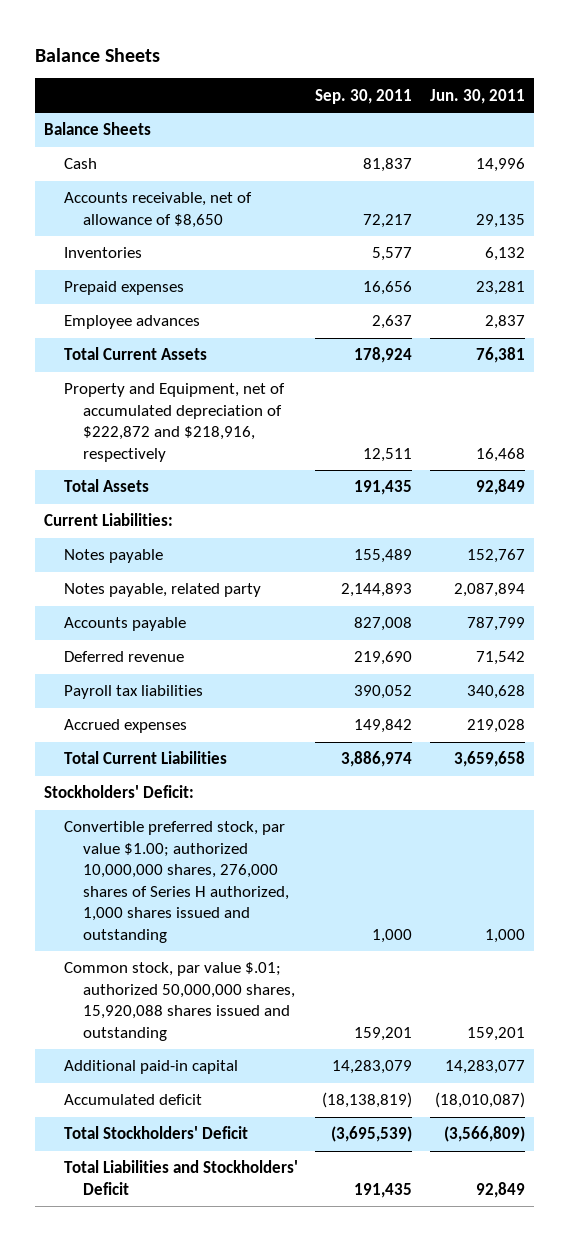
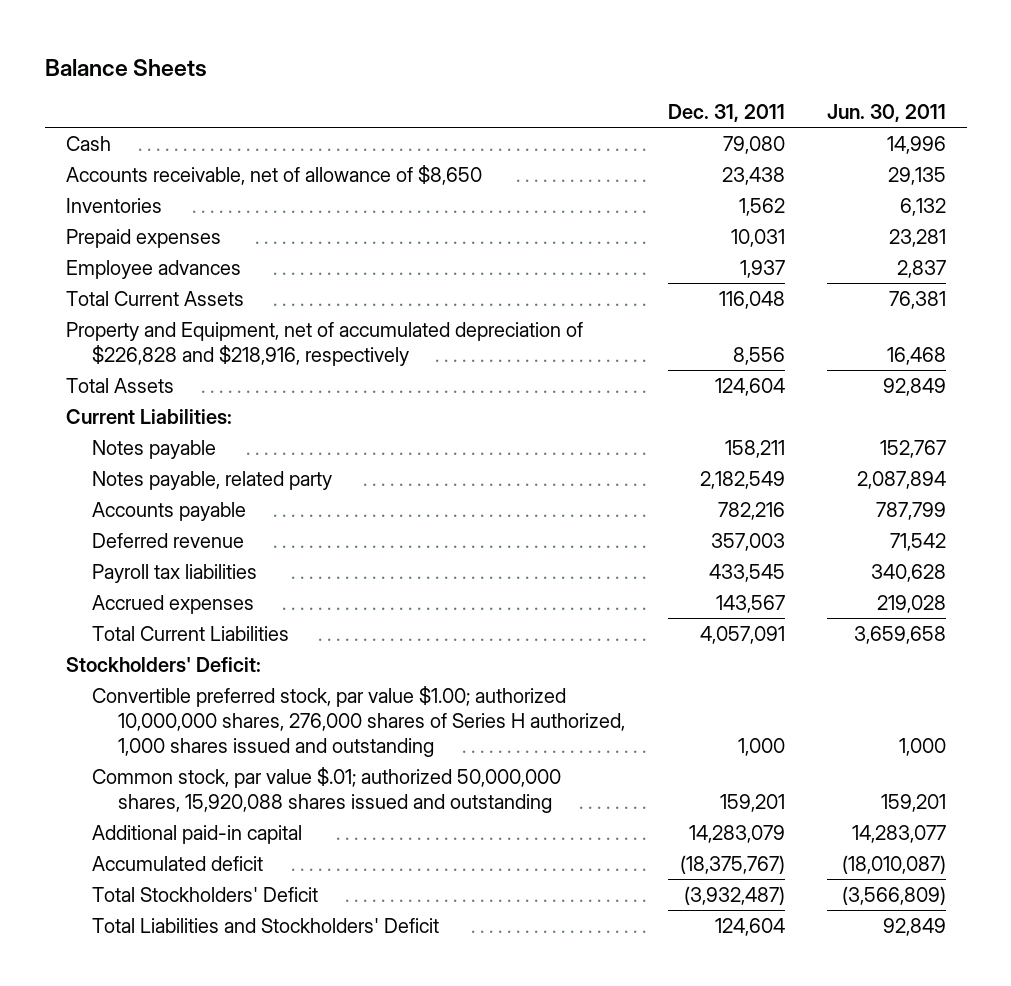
- | Sep. 30, 2011 | Jun. 30, 2011
+ | Dec. 31, 2011 | Jun. 30, 2011
- Balance Sheets
- Property and Equipment, net of accumulated depreciation of $222,872 and $218,916, respectively | 12,511 | 16,468
+ Property and Equipment, net of accumulated depreciation of $226,828 and $218,916, respectively | 8,556 | 16,468

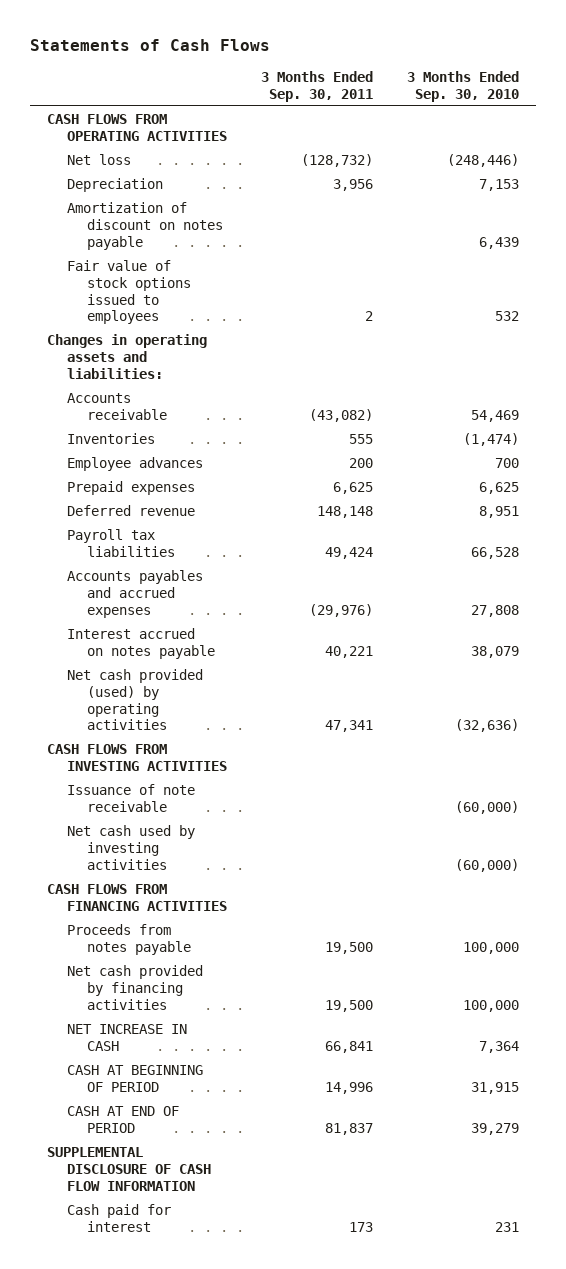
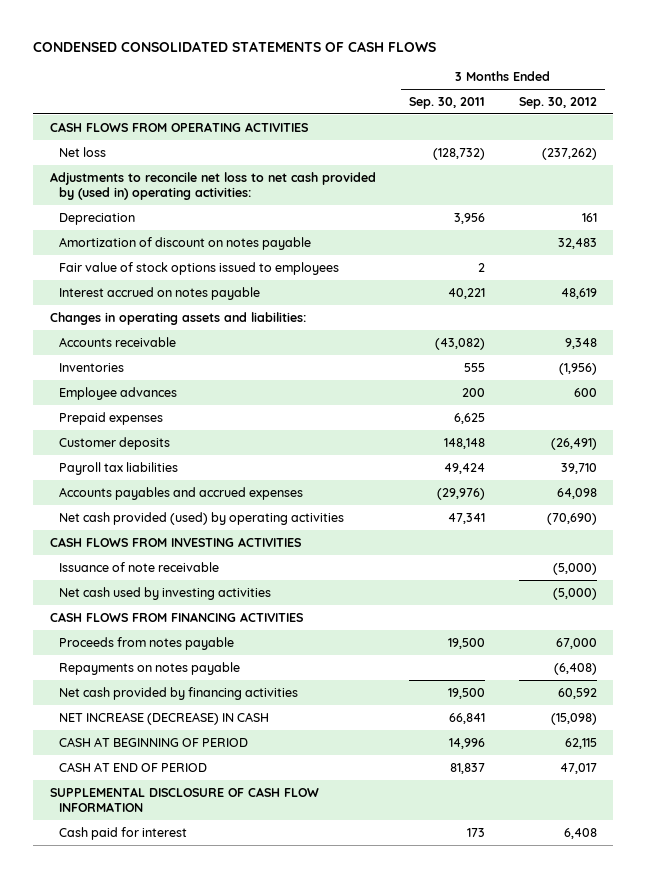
- Statements of Cash Flows
+ CONDENSED CONSOLIDATED STATEMENTS OF CASH FLOWS
- | 3 Months Ended Sep. 30, 2011 | 3 Months Ended Sep. 30, 2010
+ | 3 Months Ended Sep. 30, 2011 | 3 Months Ended Sep. 30, 2012
+ Adjustments to reconcile net loss to net cash provided by (used in) operating activities:
moved up: Interest accrued on notes payable | 40,221 | 48,619
- Deferred revenue | 148,148 | 8,951
+ Customer deposits | 148,148 | (26,491)
+ Repayments on notes payable | | (6,408)
- NET INCREASE IN CASH | 66,841 | 7,364
+ NET INCREASE (DECREASE) IN CASH | 66,841 | (15,098)

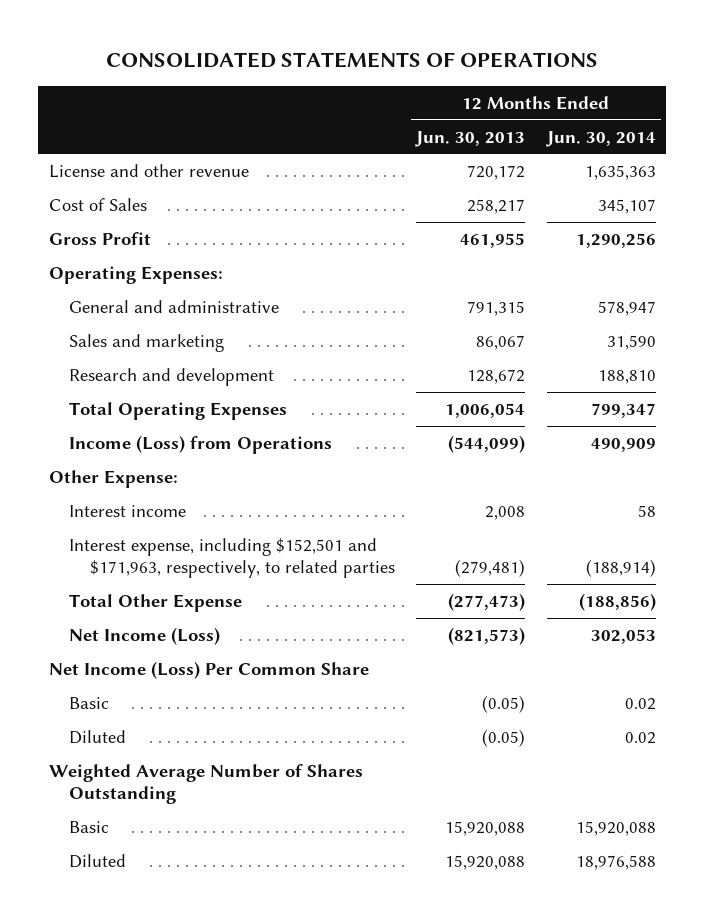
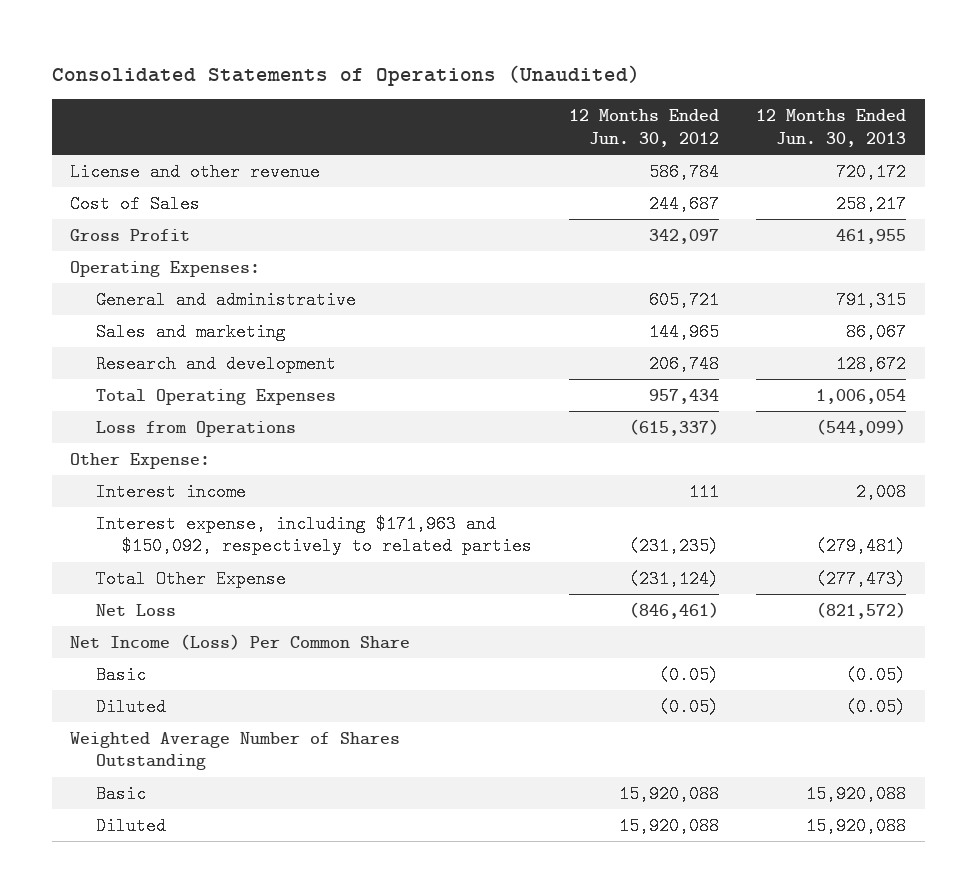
- CONSOLIDATED STATEMENTS OF OPERATIONS
+ Consolidated Statements of Operations (Unaudited)
- | 12 Months Ended Jun. 30, 2013 | 12 Months Ended Jun. 30, 2014
+ | 12 Months Ended Jun. 30, 2012 | 12 Months Ended Jun. 30, 2013
- Income (Loss) from Operations | (544,099) | 490,909
+ Loss from Operations | (615,337) | (544,099)
- Interest expense, including $152,501 and $171,963, respectively, to related parties | (279,481) | (188,914)
+ Interest expense, including $171,963 and $150,092, respectively to related parties | (231,235) | (279,481)
- Net Income (Loss) | (821,573) | 302,053
+ Net Loss | (846,461) | (821,572)

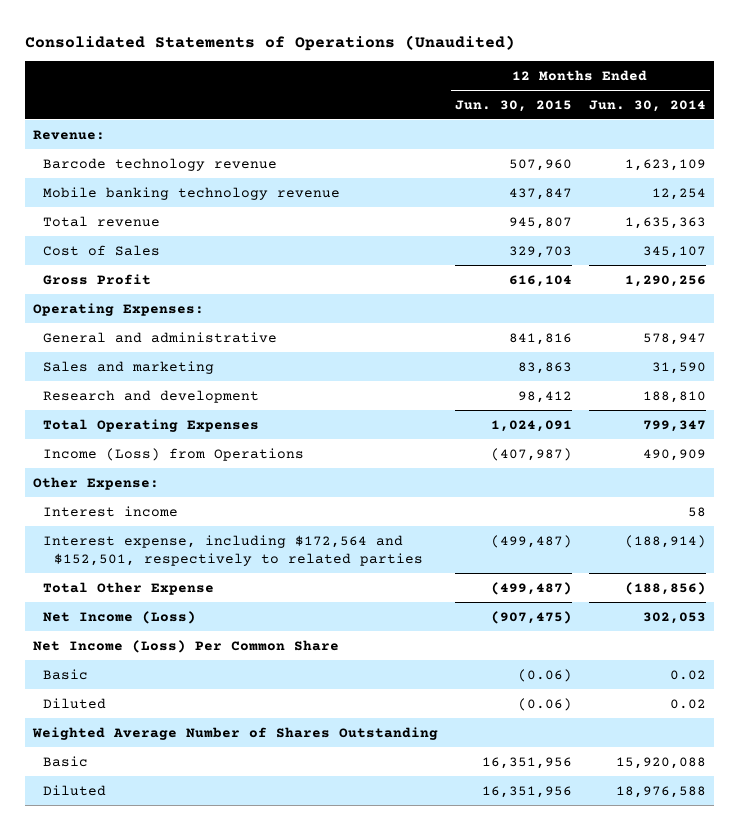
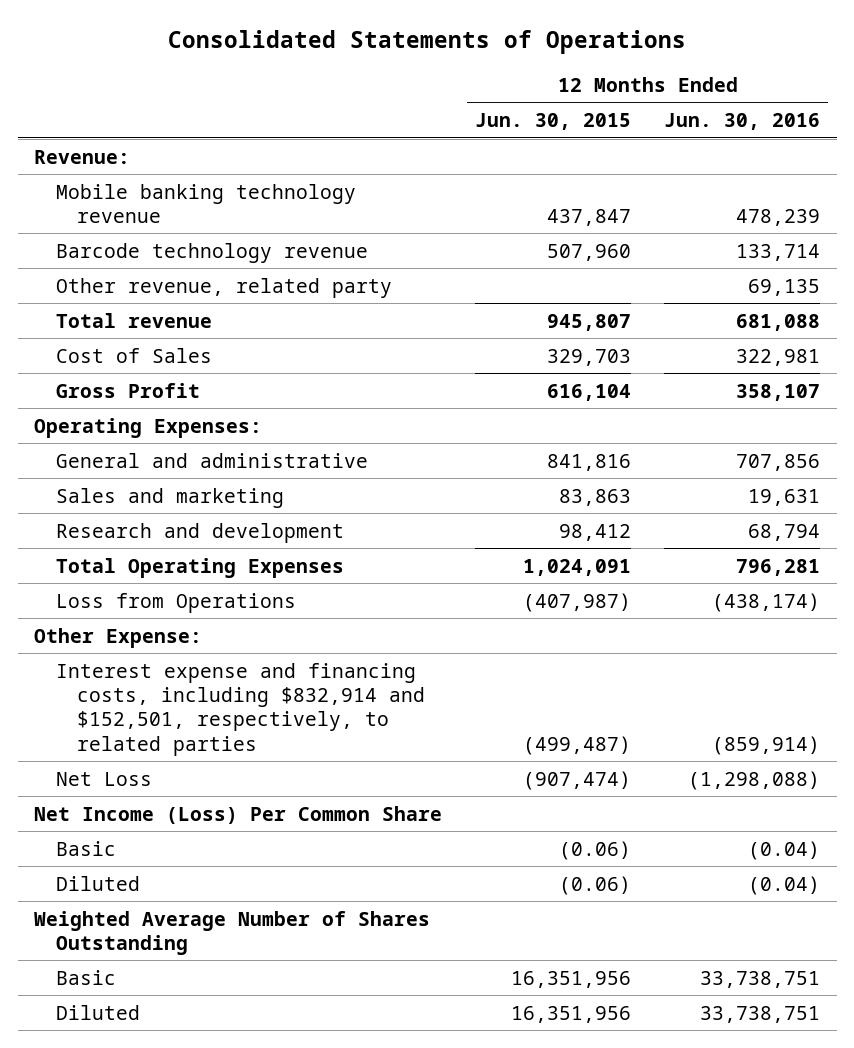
- Consolidated Statements of Operations (Unaudited)
+ Consolidated Statements of Operations
- | 12 Months Ended Jun. 30, 2015 | 12 Months Ended Jun. 30, 2014
+ | 12 Months Ended Jun. 30, 2015 | 12 Months Ended Jun. 30, 2016
moved down: Barcode technology revenue | 507,960 | 133,714
+ Other revenue, related party | | 69,135
- Income (Loss) from Operations | (407,987) | 490,909
+ Loss from Operations | (407,987) | (438,174)
- Interest income | | 58
- Interest expense, including $172,564 and $152,501, respectively to related parties | (499,487) | (188,914)
- Total Other Expense | (499,487) | (188,856)
- Net Income (Loss) | (907,475) | 302,053
+ Interest expense and financing costs, including $832,914 and $152,501, respectively, to related parties | (499,487) | (859,914)
+ Net Loss | (907,474) | (1,298,088)

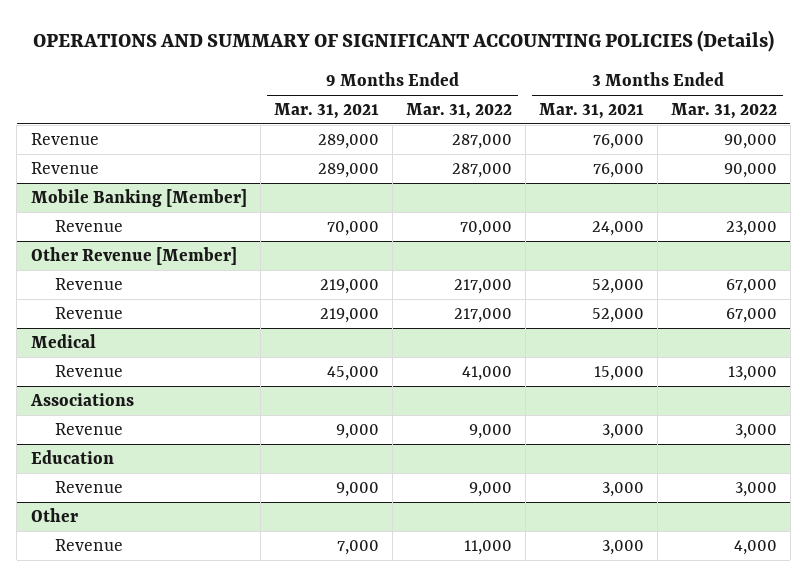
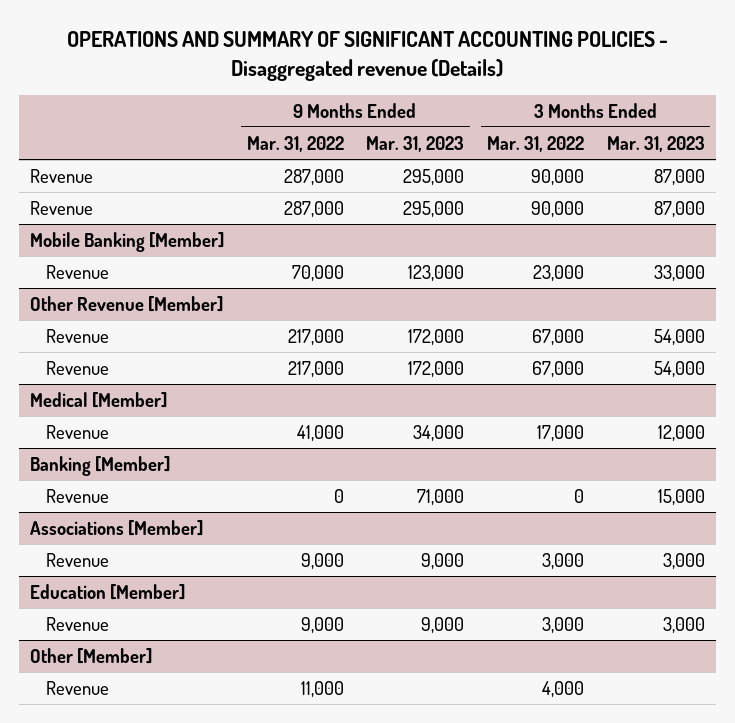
- OPERATIONS AND SUMMARY OF SIGNIFICANT ACCOUNTING POLICIES (Details)
+ OPERATIONS AND SUMMARY OF SIGNIFICANT ACCOUNTING POLICIES - Disaggregated revenue (Details)
- | 9 Months Ended Mar. 31, 2021 | 9 Months Ended Mar. 31, 2022 | 3 Months Ended Mar. 31, 2021 | 3 Months Ended Mar. 31, 2022
+ | 9 Months Ended Mar. 31, 2022 | 9 Months Ended Mar. 31, 2023 | 3 Months Ended Mar. 31, 2022 | 3 Months Ended Mar. 31, 2023
- Medical
- Revenue | 45,000 | 41,000 | 15,000 | 13,000
- Associations
+ Medical [Member]
+ Revenue | 41,000 | 34,000 | 17,000 | 12,000
+ Banking [Member]
+ Revenue | 0 | 71,000 | 0 | 15,000
+ Associations [Member]
- Education
+ Education [Member]
- Other
+ Other [Member]

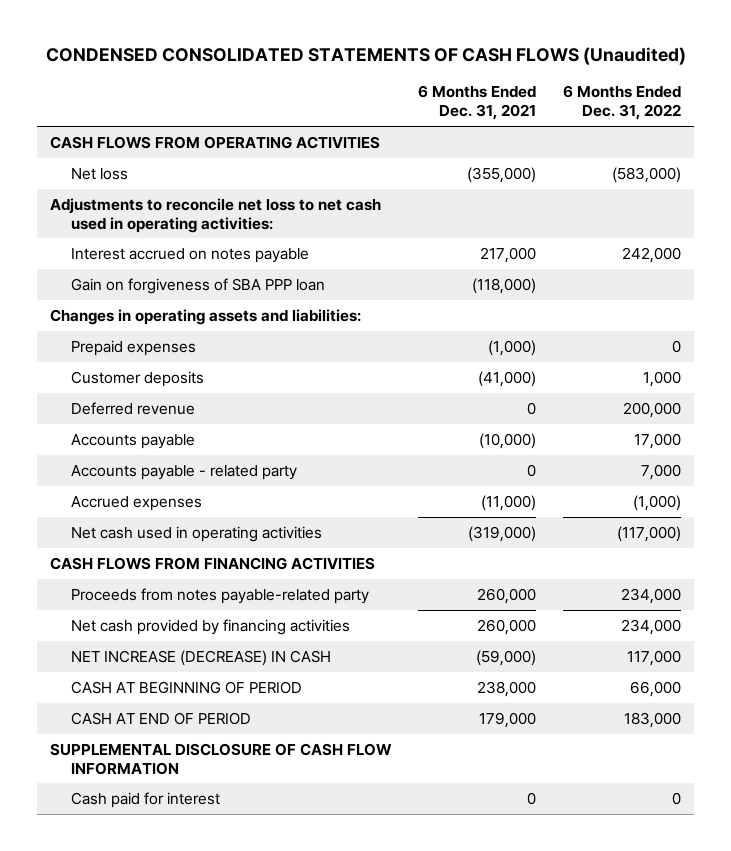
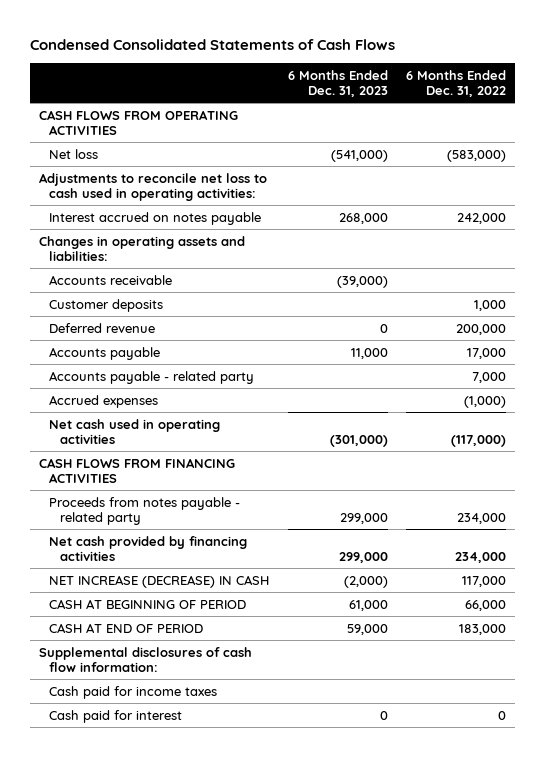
- CONDENSED CONSOLIDATED STATEMENTS OF CASH FLOWS (Unaudited)
+ Condensed Consolidated Statements of Cash Flows
- | 6 Months Ended Dec. 31, 2021 | 6 Months Ended Dec. 31, 2022
+ | 6 Months Ended Dec. 31, 2023 | 6 Months Ended Dec. 31, 2022
- Adjustments to reconcile net loss to net cash used in operating activities:
+ Adjustments to reconcile net loss to cash used in operating activities:
- Gain on forgiveness of SBA PPP loan | (118,000) |
- Prepaid expenses | (1,000) | 0
+ Accounts receivable | (39,000) |
- Proceeds from notes payable-related party | 260,000 | 234,000
+ Proceeds from notes payable - related party | 299,000 | 234,000
- SUPPLEMENTAL DISCLOSURE OF CASH FLOW INFORMATION
+ Supplemental disclosures of cash flow information:
+ Cash paid for income taxes

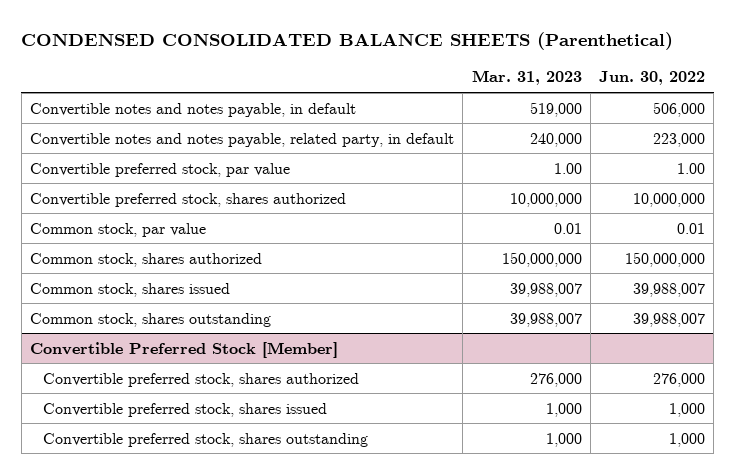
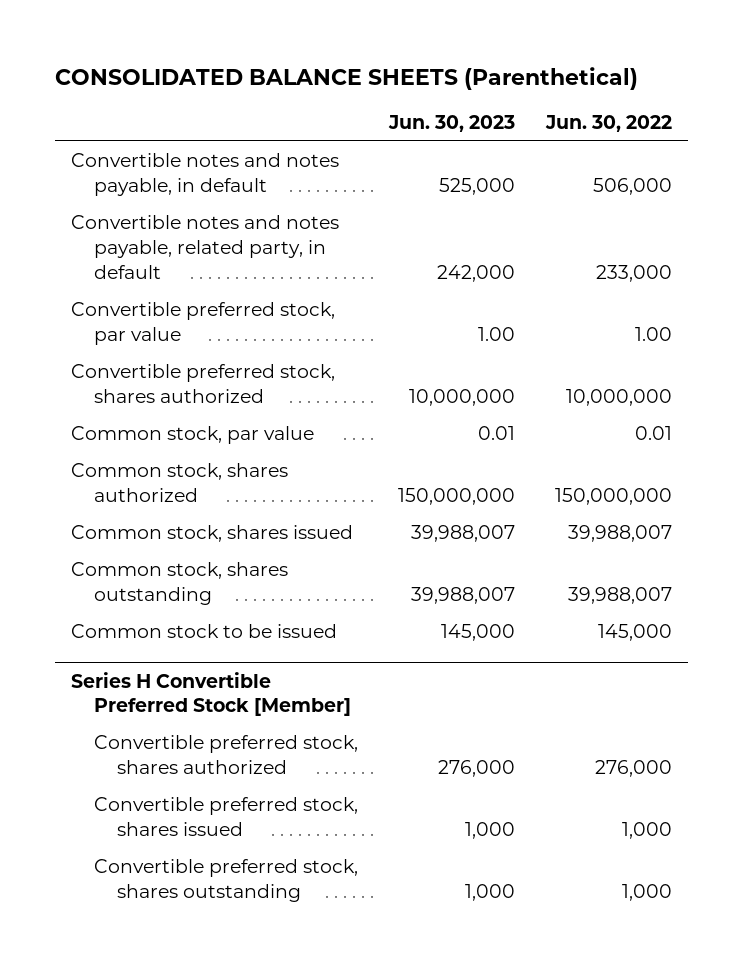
- CONDENSED CONSOLIDATED BALANCE SHEETS (Parenthetical)
+ CONSOLIDATED BALANCE SHEETS (Parenthetical)
- | Mar. 31, 2023 | Jun. 30, 2022
+ | Jun. 30, 2023 | Jun. 30, 2022
- Convertible notes and notes payable, related party, in default | 240,000 | 223,000
+ Convertible notes and notes payable, related party, in default | 242,000 | 233,000
- Convertible Preferred Stock [Member]
+ Common stock to be issued | 145,000 | 145,000
+ Series H Convertible Preferred Stock [Member]

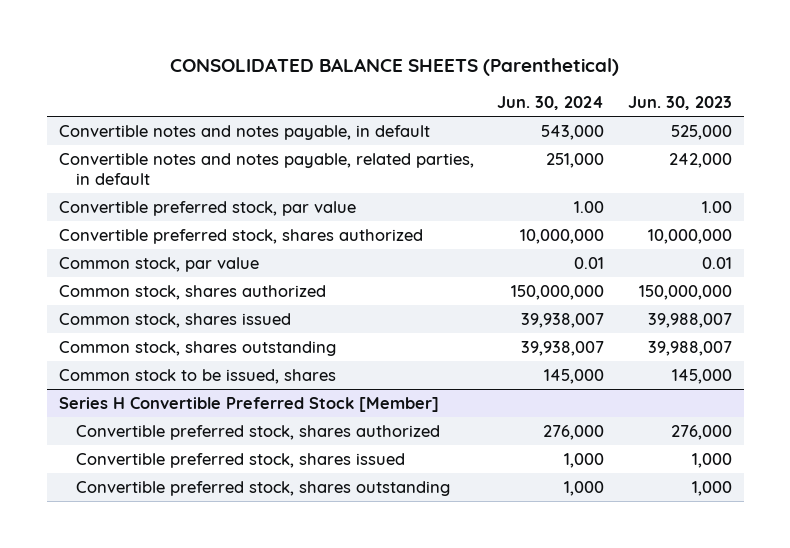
- | Jun. 30, 2023 | Jun. 30, 2022
+ | Jun. 30, 2024 | Jun. 30, 2023
- Convertible notes and notes payable, related party, in default | 242,000 | 233,000
+ Convertible notes and notes payable, related parties, in default | 251,000 | 242,000
- Common stock to be issued | 145,000 | 145,000
+ Common stock to be issued, shares | 145,000 | 145,000

